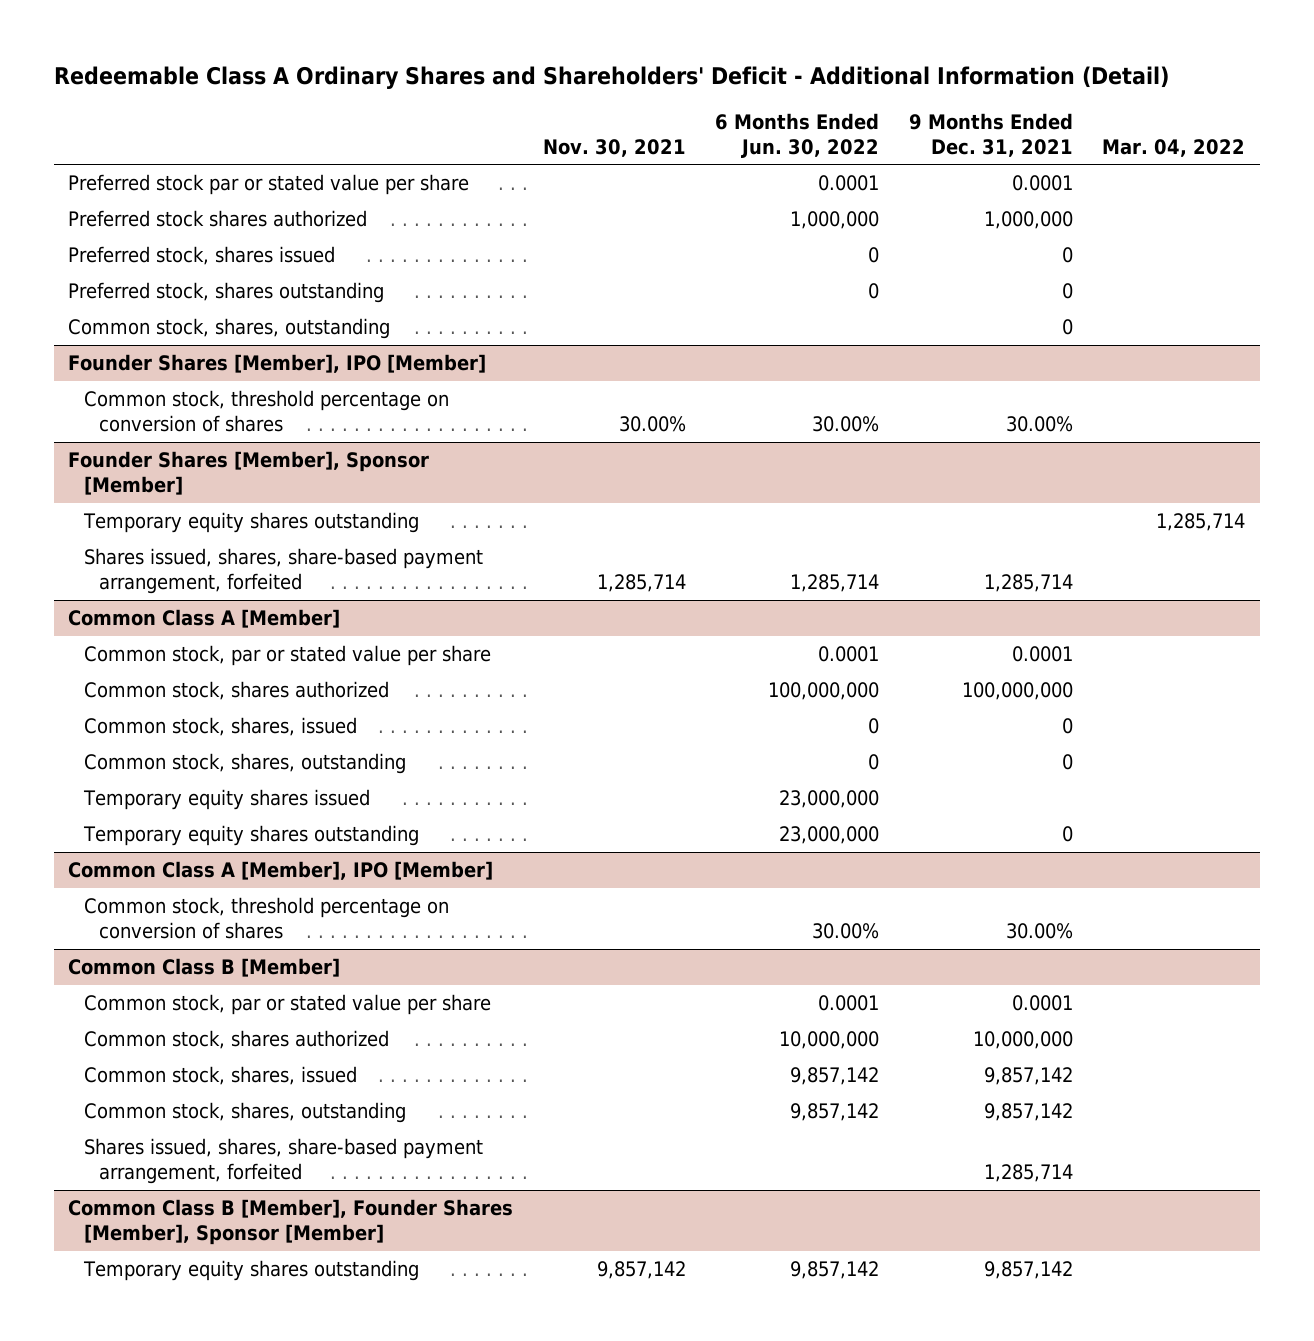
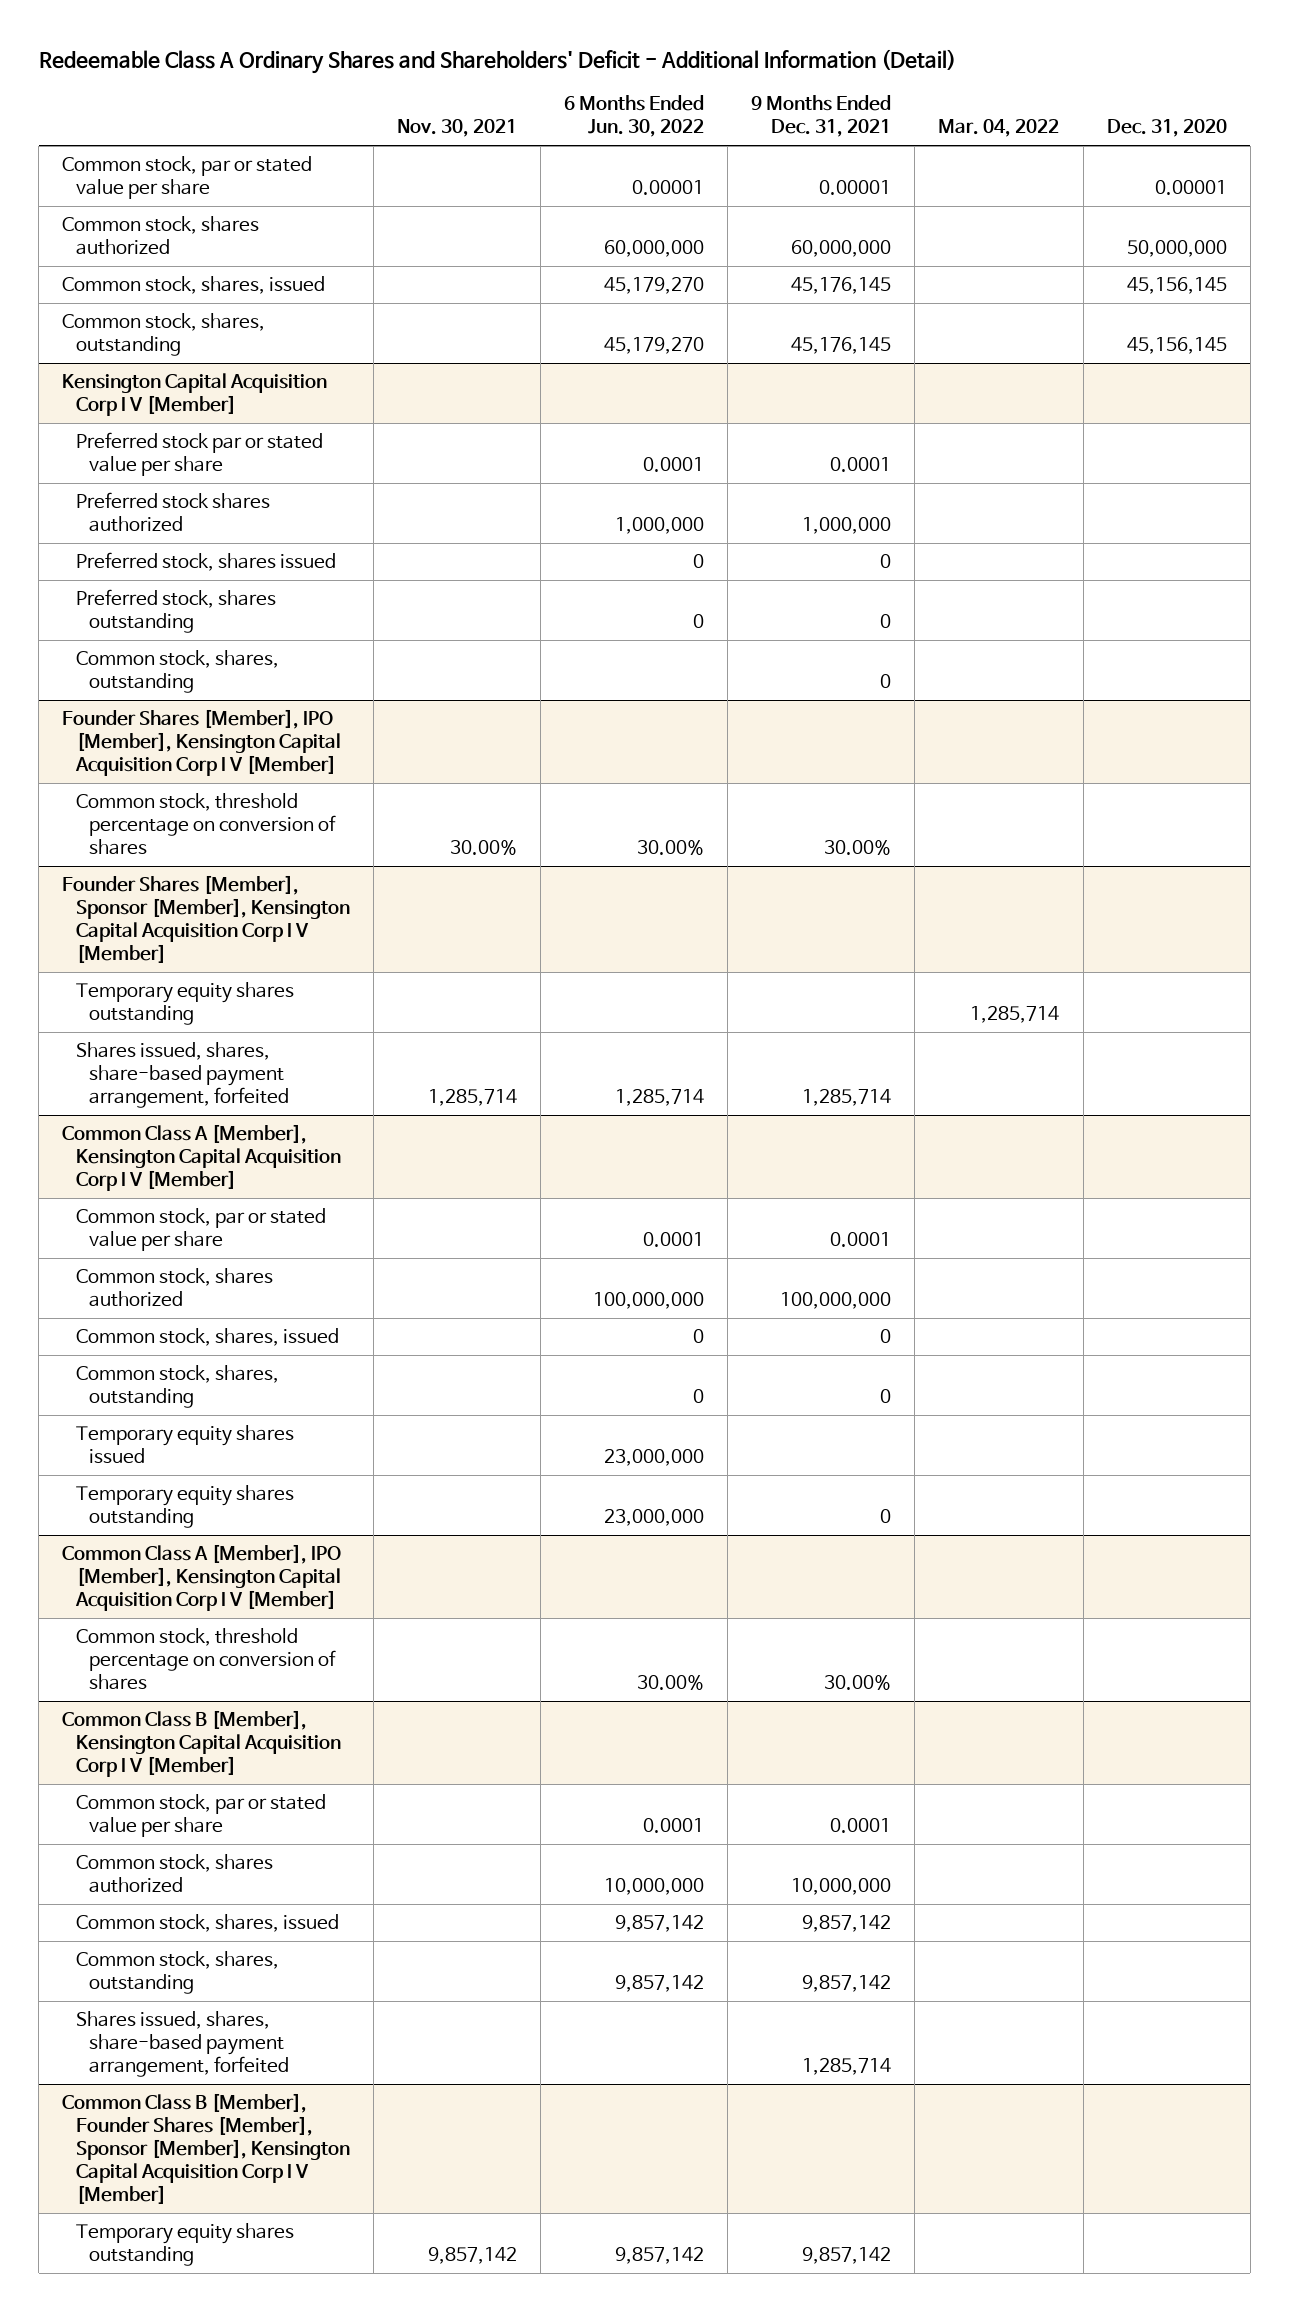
- | Nov. 30, 2021 | 6 Months Ended Jun. 30, 2022 | 9 Months Ended Dec. 31, 2021 | Mar. 04, 2022
+ | Nov. 30, 2021 | 6 Months Ended Jun. 30, 2022 | 9 Months Ended Dec. 31, 2021 | Mar. 04, 2022 | Dec. 31, 2020
+ Common stock, par or stated value per share | | 0.00001 | 0.00001 | | 0.00001
+ Common stock, shares authorized | | 60,000,000 | 60,000,000 | | 50,000,000
+ Common stock, shares, issued | | 45,179,270 | 45,176,145 | | 45,156,145
+ Common stock, shares, outstanding | | 45,179,270 | 45,176,145 | | 45,156,145
+ Kensington Capital Acquisition Corp I V [Member]
- Founder Shares [Member], IPO [Member]
+ Founder Shares [Member], IPO [Member], Kensington Capital Acquisition Corp I V [Member]
- Founder Shares [Member], Sponsor [Member]
+ Founder Shares [Member], Sponsor [Member], Kensington Capital Acquisition Corp I V [Member]
- Common Class A [Member]
+ Common Class A [Member], Kensington Capital Acquisition Corp I V [Member]
- Common Class A [Member], IPO [Member]
+ Common Class A [Member], IPO [Member], Kensington Capital Acquisition Corp I V [Member]
- Common Class B [Member]
+ Common Class B [Member], Kensington Capital Acquisition Corp I V [Member]
- Common Class B [Member], Founder Shares [Member], Sponsor [Member]
+ Common Class B [Member], Founder Shares [Member], Sponsor [Member], Kensington Capital Acquisition Corp I V [Member]

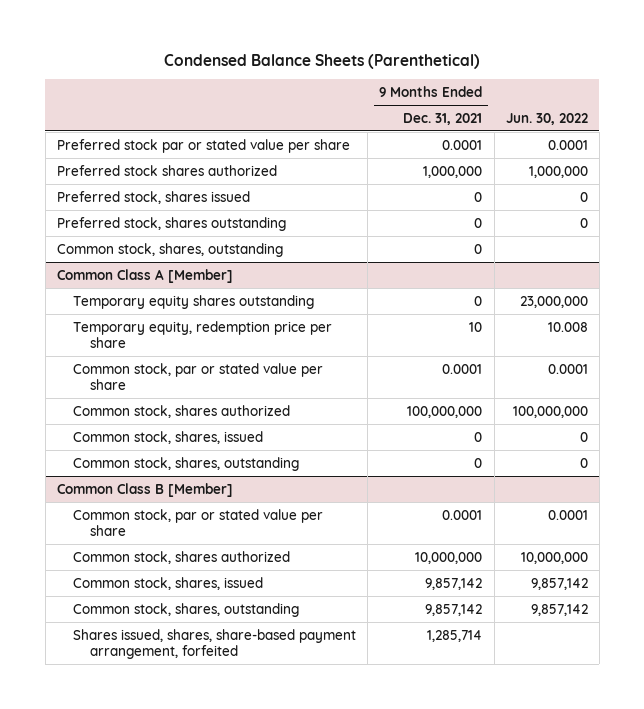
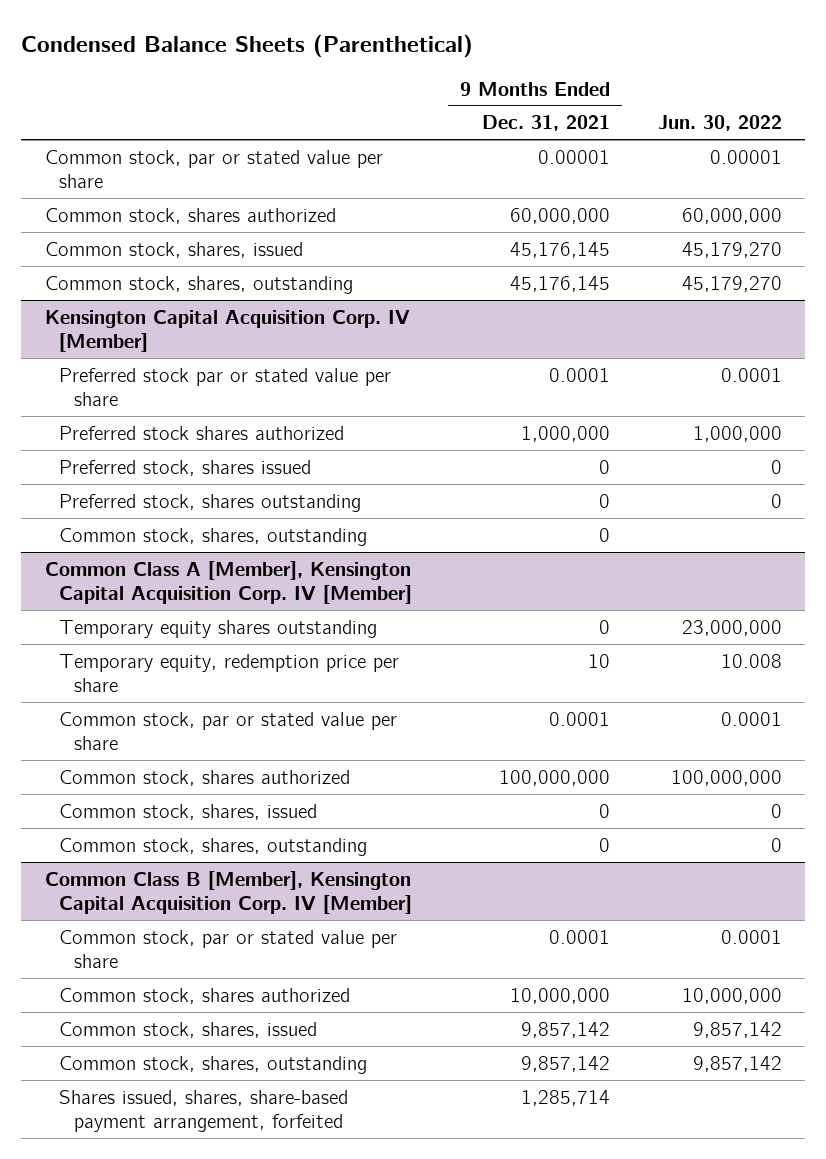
+ Common stock, par or stated value per share | 0.00001 | 0.00001
+ Common stock, shares authorized | 60,000,000 | 60,000,000
+ Common stock, shares, issued | 45,176,145 | 45,179,270
+ Common stock, shares, outstanding | 45,176,145 | 45,179,270
+ Kensington Capital Acquisition Corp. IV [Member]
- Common Class A [Member]
+ Common Class A [Member], Kensington Capital Acquisition Corp. IV [Member]
- Common Class B [Member]
+ Common Class B [Member], Kensington Capital Acquisition Corp. IV [Member]

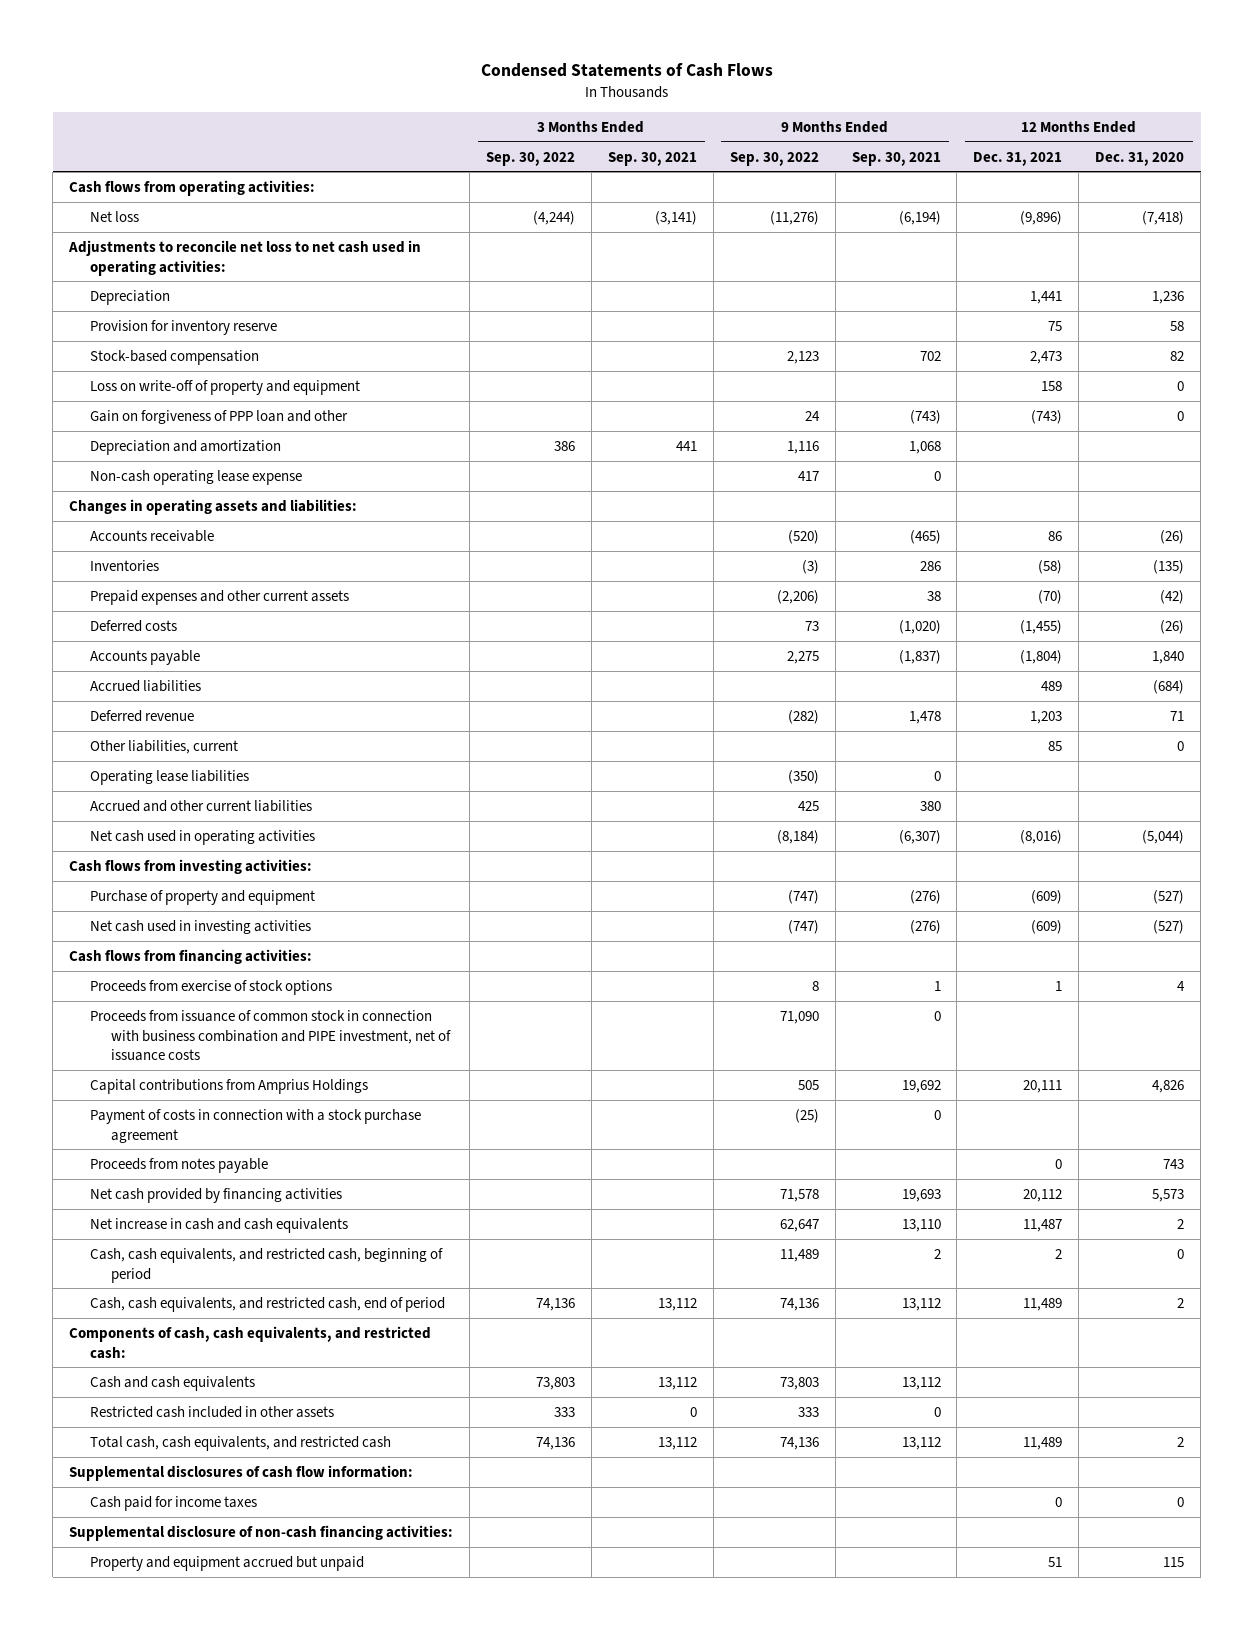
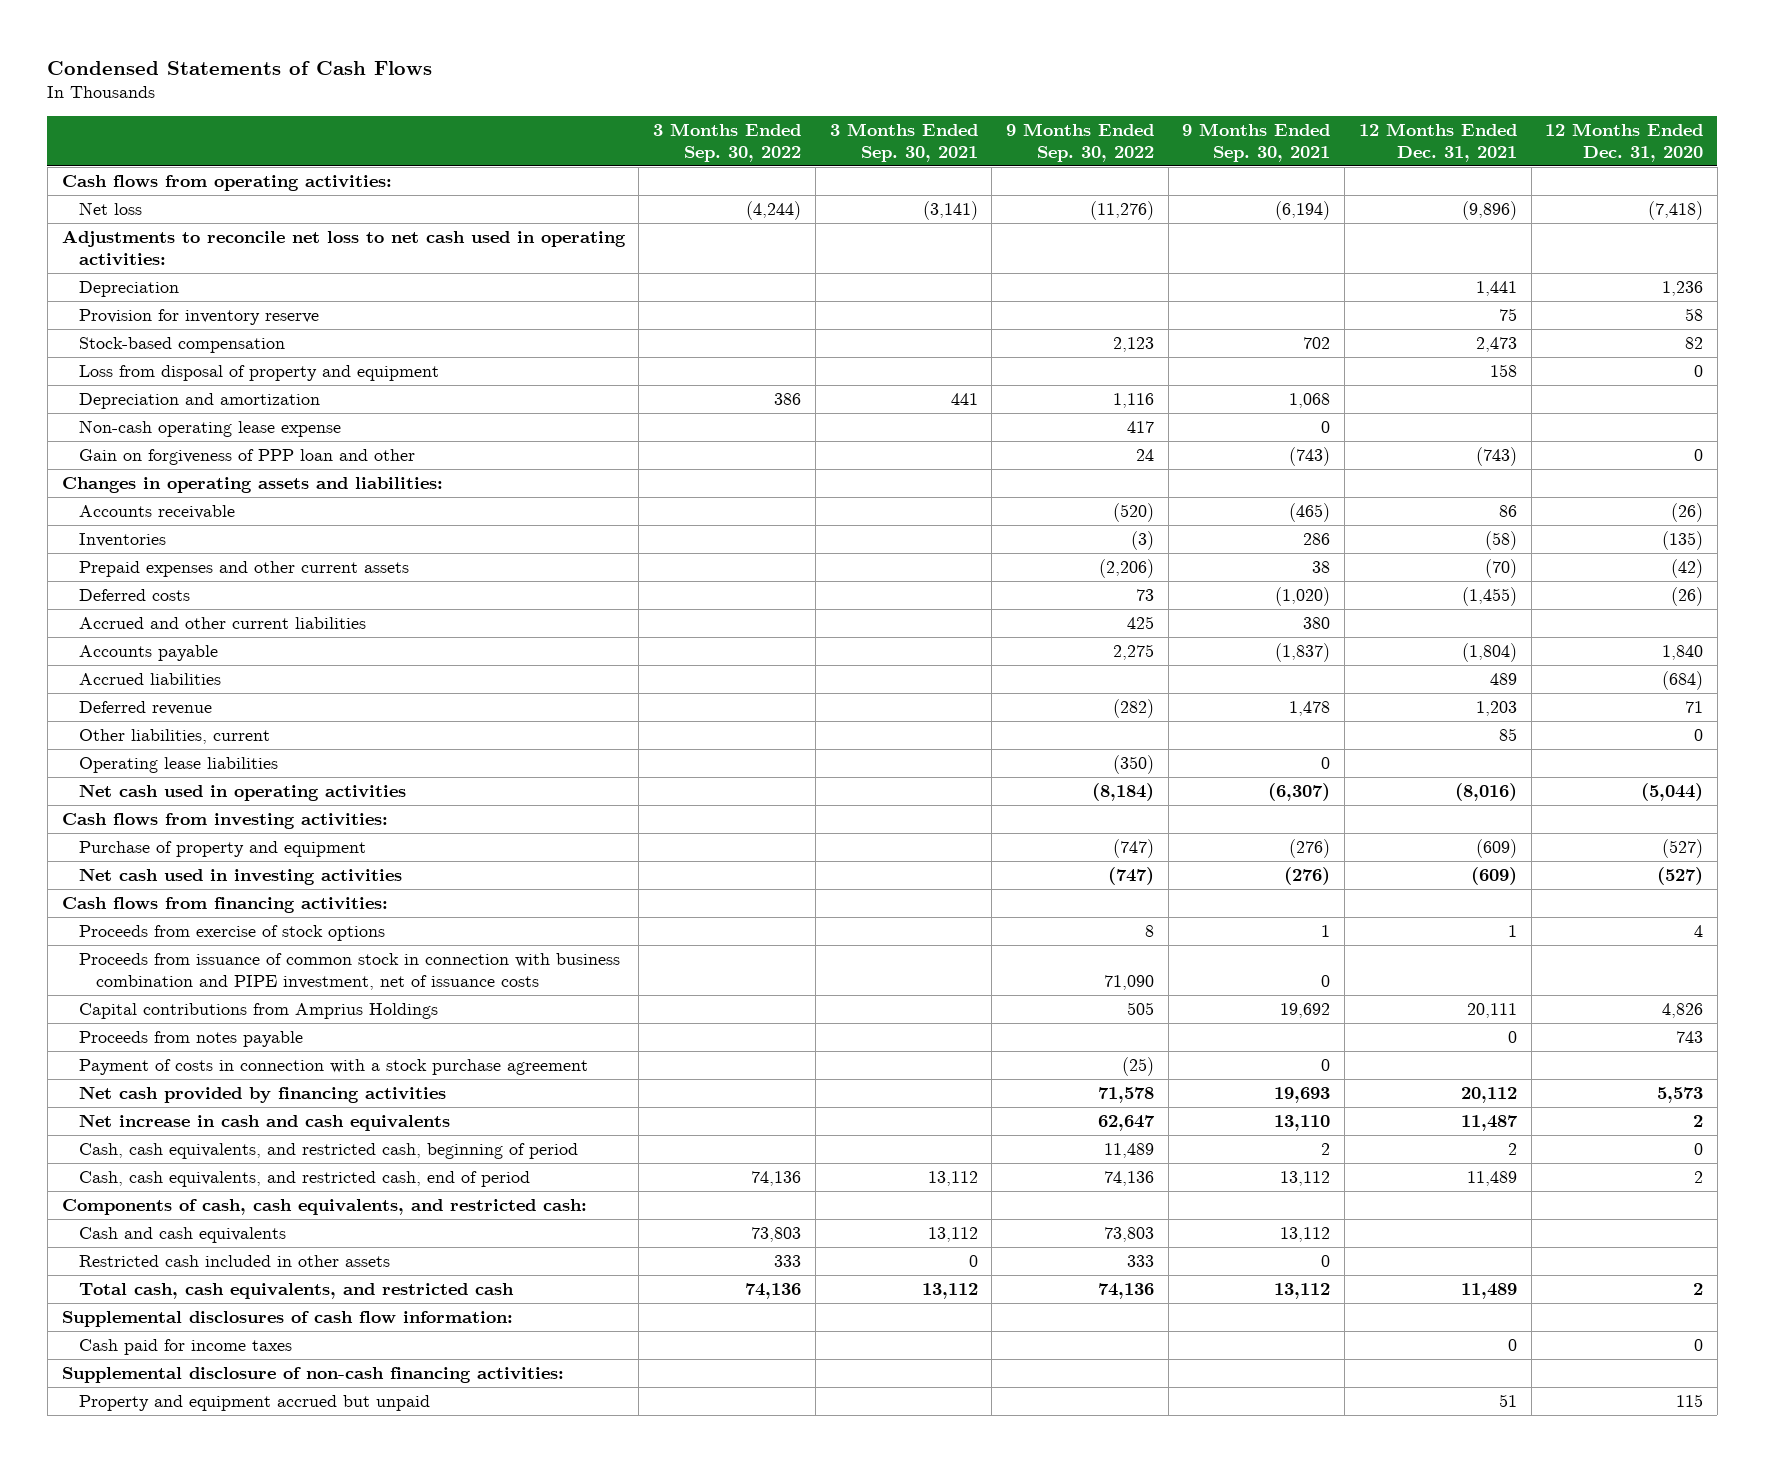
- Loss on write-off of property and equipment | | | | | 158 | 0
+ Loss from disposal of property and equipment | | | | | 158 | 0
moved down: Gain on forgiveness of PPP loan and other | | | 24 | (743) | (743) | 0
moved up: Accrued and other current liabilities | | | 425 | 380 | |
moved down: Payment of costs in connection with a stock purchase agreement | | | (25) | 0 | |

